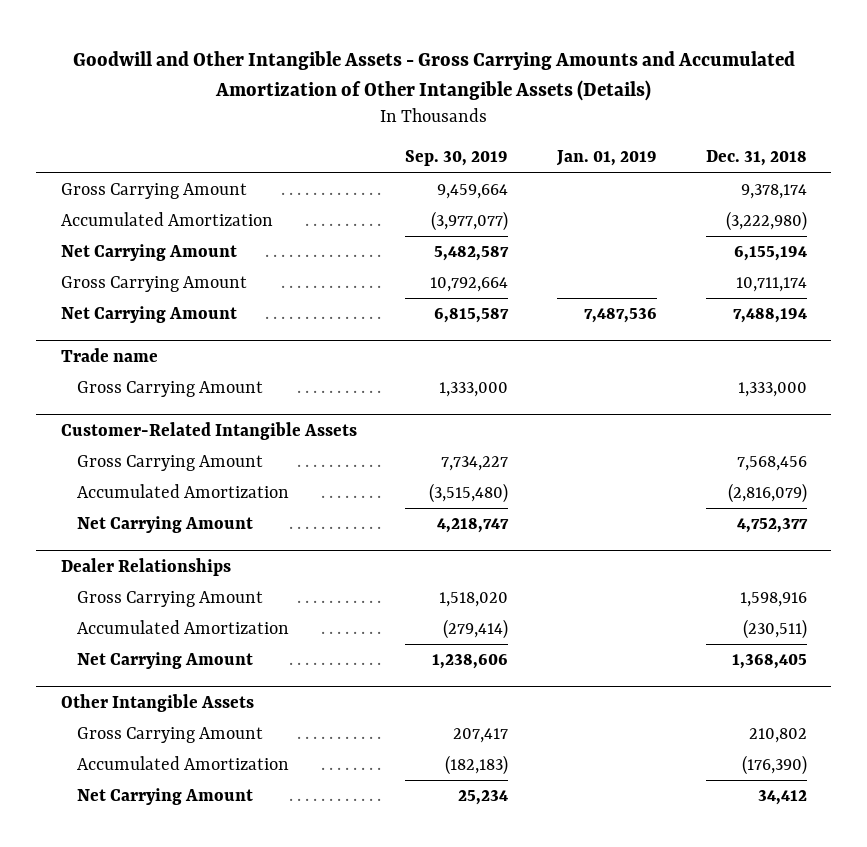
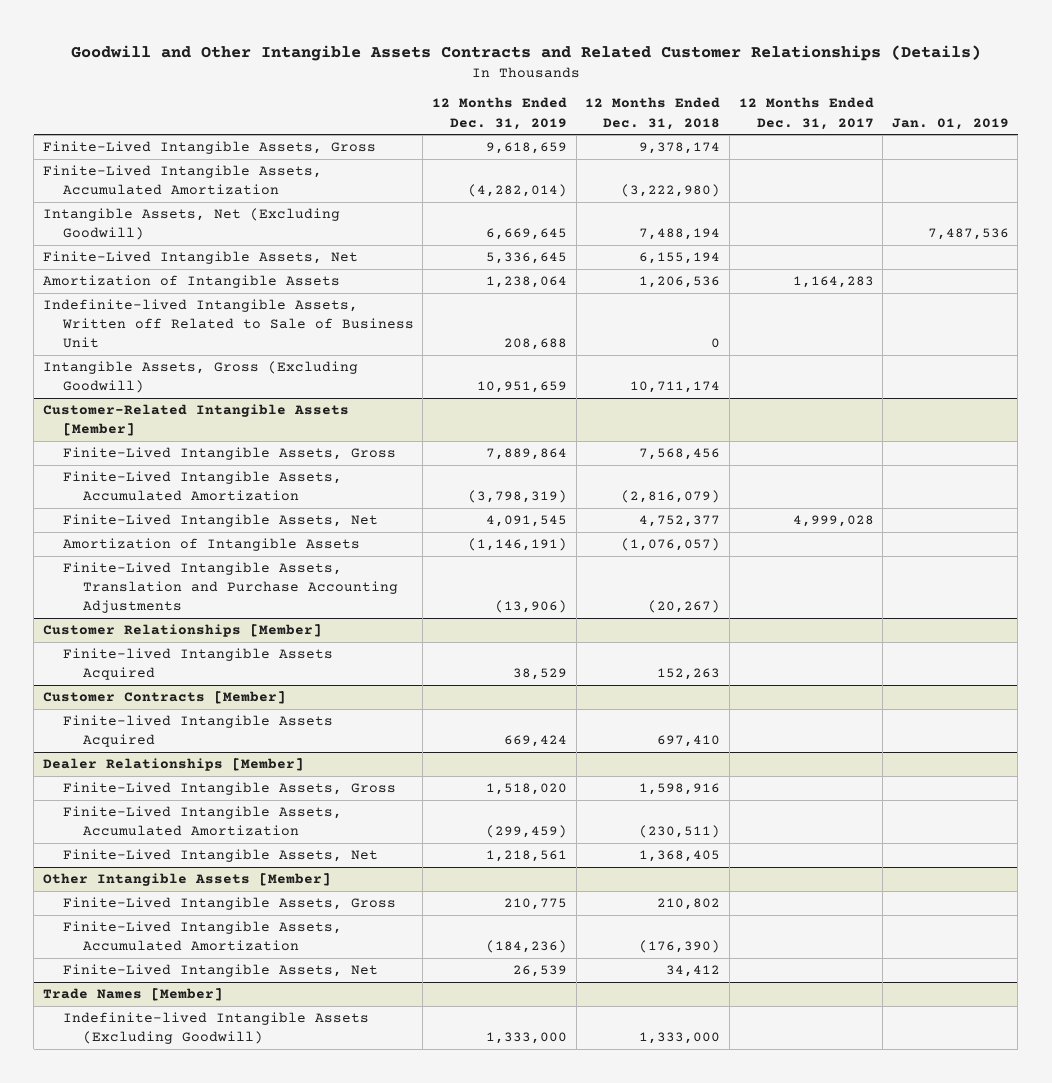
- Goodwill and Other Intangible Assets - Gross Carrying Amounts and Accumulated Amortization of Other Intangible Assets (Details)
+ Goodwill and Other Intangible Assets Contracts and Related Customer Relationships (Details)
- | Sep. 30, 2019 | Jan. 01, 2019 | Dec. 31, 2018
+ | 12 Months Ended Dec. 31, 2019 | 12 Months Ended Dec. 31, 2018 | 12 Months Ended Dec. 31, 2017 | Jan. 01, 2019
- Gross Carrying Amount | 9,459,664 | | 9,378,174
- Accumulated Amortization | (3,977,077) | | (3,222,980)
- Net Carrying Amount | 5,482,587 | | 6,155,194
- Gross Carrying Amount | 10,792,664 | | 10,711,174
- Net Carrying Amount | 6,815,587 | 7,487,536 | 7,488,194
- Trade name
- Gross Carrying Amount | 1,333,000 | | 1,333,000
- Customer-Related Intangible Assets
- Gross Carrying Amount | 7,734,227 | | 7,568,456
- Accumulated Amortization | (3,515,480) | | (2,816,079)
- Net Carrying Amount | 4,218,747 | | 4,752,377
- Dealer Relationships
- Gross Carrying Amount | 1,518,020 | | 1,598,916
- Accumulated Amortization | (279,414) | | (230,511)
- Net Carrying Amount | 1,238,606 | | 1,368,405
- Other Intangible Assets
- Gross Carrying Amount | 207,417 | | 210,802
- Accumulated Amortization | (182,183) | | (176,390)
- Net Carrying Amount | 25,234 | | 34,412
+ Finite-Lived Intangible Assets, Gross | 9,618,659 | 9,378,174 | |
+ Finite-Lived Intangible Assets, Accumulated Amortization | (4,282,014) | (3,222,980) | |
+ Intangible Assets, Net (Excluding Goodwill) | 6,669,645 | 7,488,194 | | 7,487,536
+ Finite-Lived Intangible Assets, Net | 5,336,645 | 6,155,194 | |
+ Amortization of Intangible Assets | 1,238,064 | 1,206,536 | 1,164,283 |
+ Indefinite-lived Intangible Assets, Written off Related to Sale of Business Unit | 208,688 | 0 | |
+ Intangible Assets, Gross (Excluding Goodwill) | 10,951,659 | 10,711,174 | |
+ Customer-Related Intangible Assets [Member]
+ Finite-Lived Intangible Assets, Gross | 7,889,864 | 7,568,456 | |
+ Finite-Lived Intangible Assets, Accumulated Amortization | (3,798,319) | (2,816,079) | |
+ Finite-Lived Intangible Assets, Net | 4,091,545 | 4,752,377 | 4,999,028 |
+ Amortization of Intangible Assets | (1,146,191) | (1,076,057) | |
+ Finite-Lived Intangible Assets, Translation and Purchase Accounting Adjustments | (13,906) | (20,267) | |
+ Customer Relationships [Member]
+ Finite-lived Intangible Assets Acquired | 38,529 | 152,263 | |
+ Customer Contracts [Member]
+ Finite-lived Intangible Assets Acquired | 669,424 | 697,410 | |
+ Dealer Relationships [Member]
+ Finite-Lived Intangible Assets, Gross | 1,518,020 | 1,598,916 | |
+ Finite-Lived Intangible Assets, Accumulated Amortization | (299,459) | (230,511) | |
+ Finite-Lived Intangible Assets, Net | 1,218,561 | 1,368,405 | |
+ Other Intangible Assets [Member]
+ Finite-Lived Intangible Assets, Gross | 210,775 | 210,802 | |
+ Finite-Lived Intangible Assets, Accumulated Amortization | (184,236) | (176,390) | |
+ Finite-Lived Intangible Assets, Net | 26,539 | 34,412 | |
+ Trade Names [Member]
+ Indefinite-lived Intangible Assets (Excluding Goodwill) | 1,333,000 | 1,333,000 | |

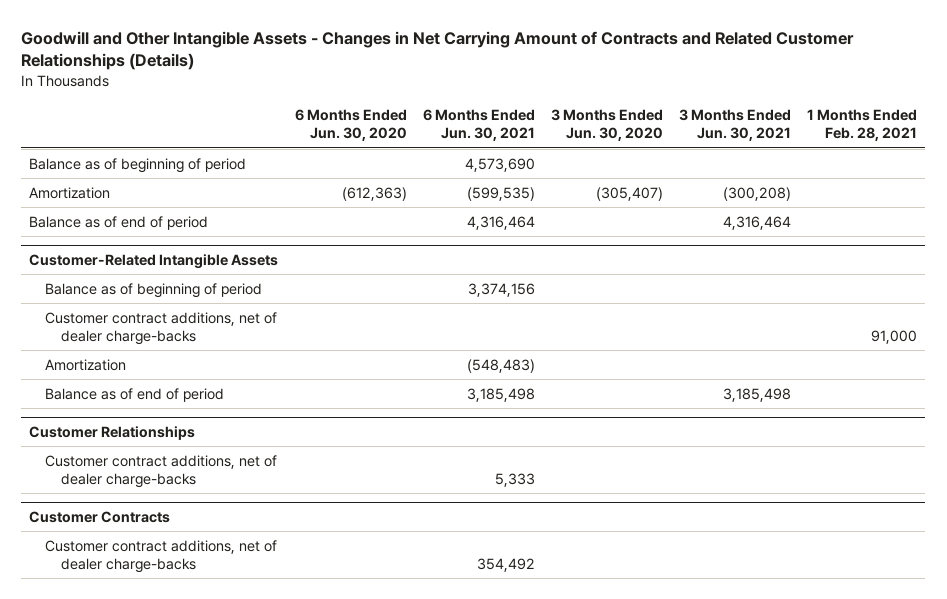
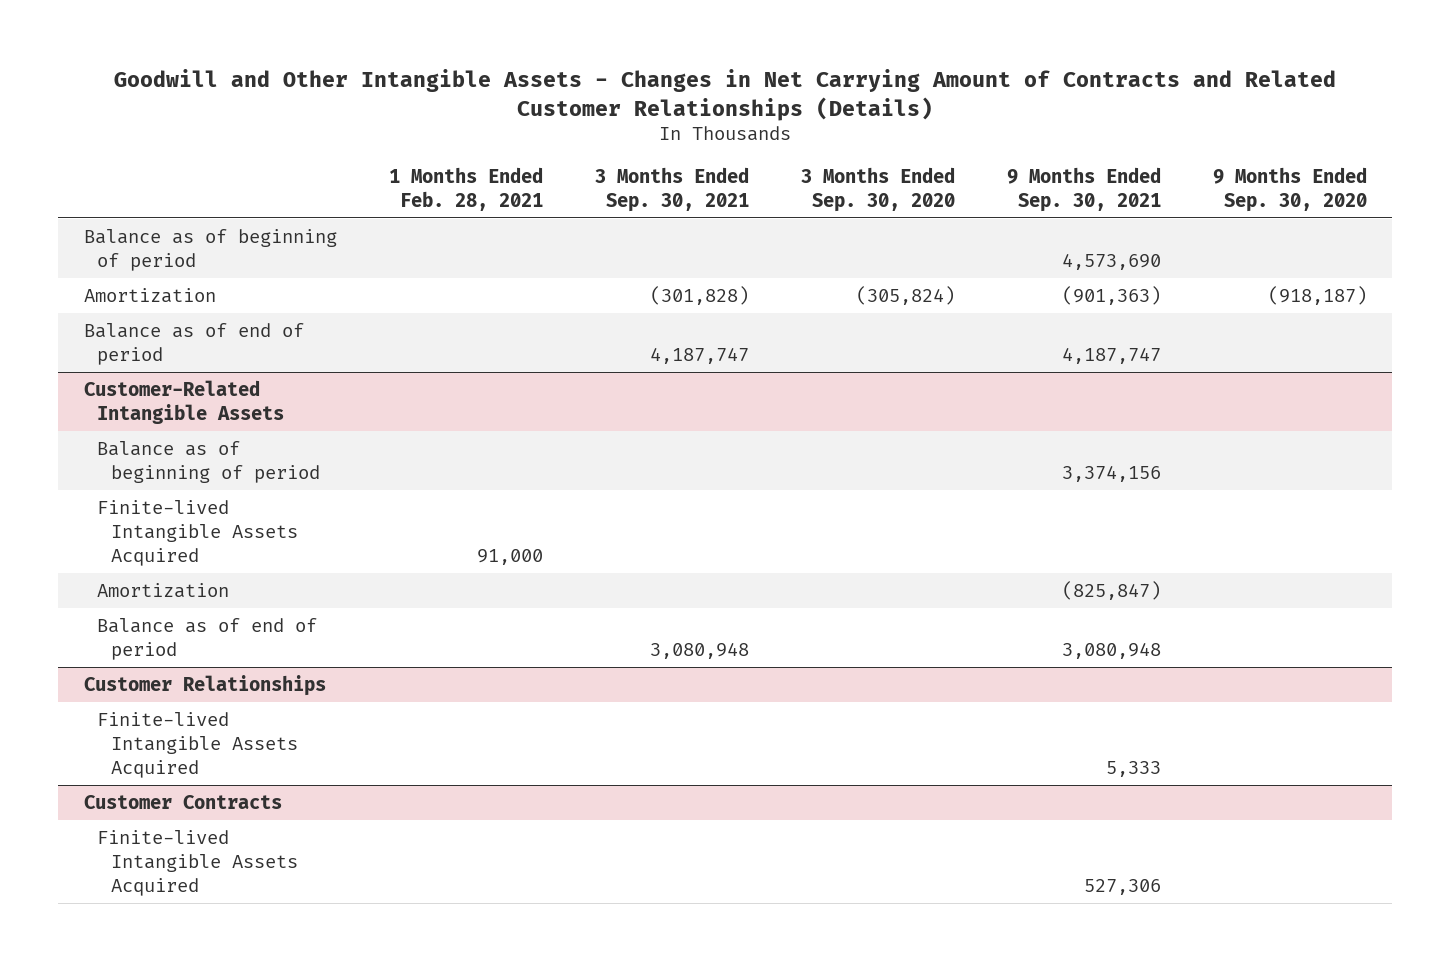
- | 6 Months Ended Jun. 30, 2020 | 6 Months Ended Jun. 30, 2021 | 3 Months Ended Jun. 30, 2020 | 3 Months Ended Jun. 30, 2021 | 1 Months Ended Feb. 28, 2021
+ | 1 Months Ended Feb. 28, 2021 | 3 Months Ended Sep. 30, 2021 | 3 Months Ended Sep. 30, 2020 | 9 Months Ended Sep. 30, 2021 | 9 Months Ended Sep. 30, 2020
@ Customer-Related Intangible Assets
- Customer contract additions, net of dealer charge-backs | | | | | 91,000
+ Finite-lived Intangible Assets Acquired | 91,000 | | | |
@ Customer Relationships
- Customer contract additions, net of dealer charge-backs | | 5,333 | | |
+ Finite-lived Intangible Assets Acquired | | | | 5,333 |
@ Customer Contracts
- Customer contract additions, net of dealer charge-backs | | 354,492 | | |
+ Finite-lived Intangible Assets Acquired | | | | 527,306 |

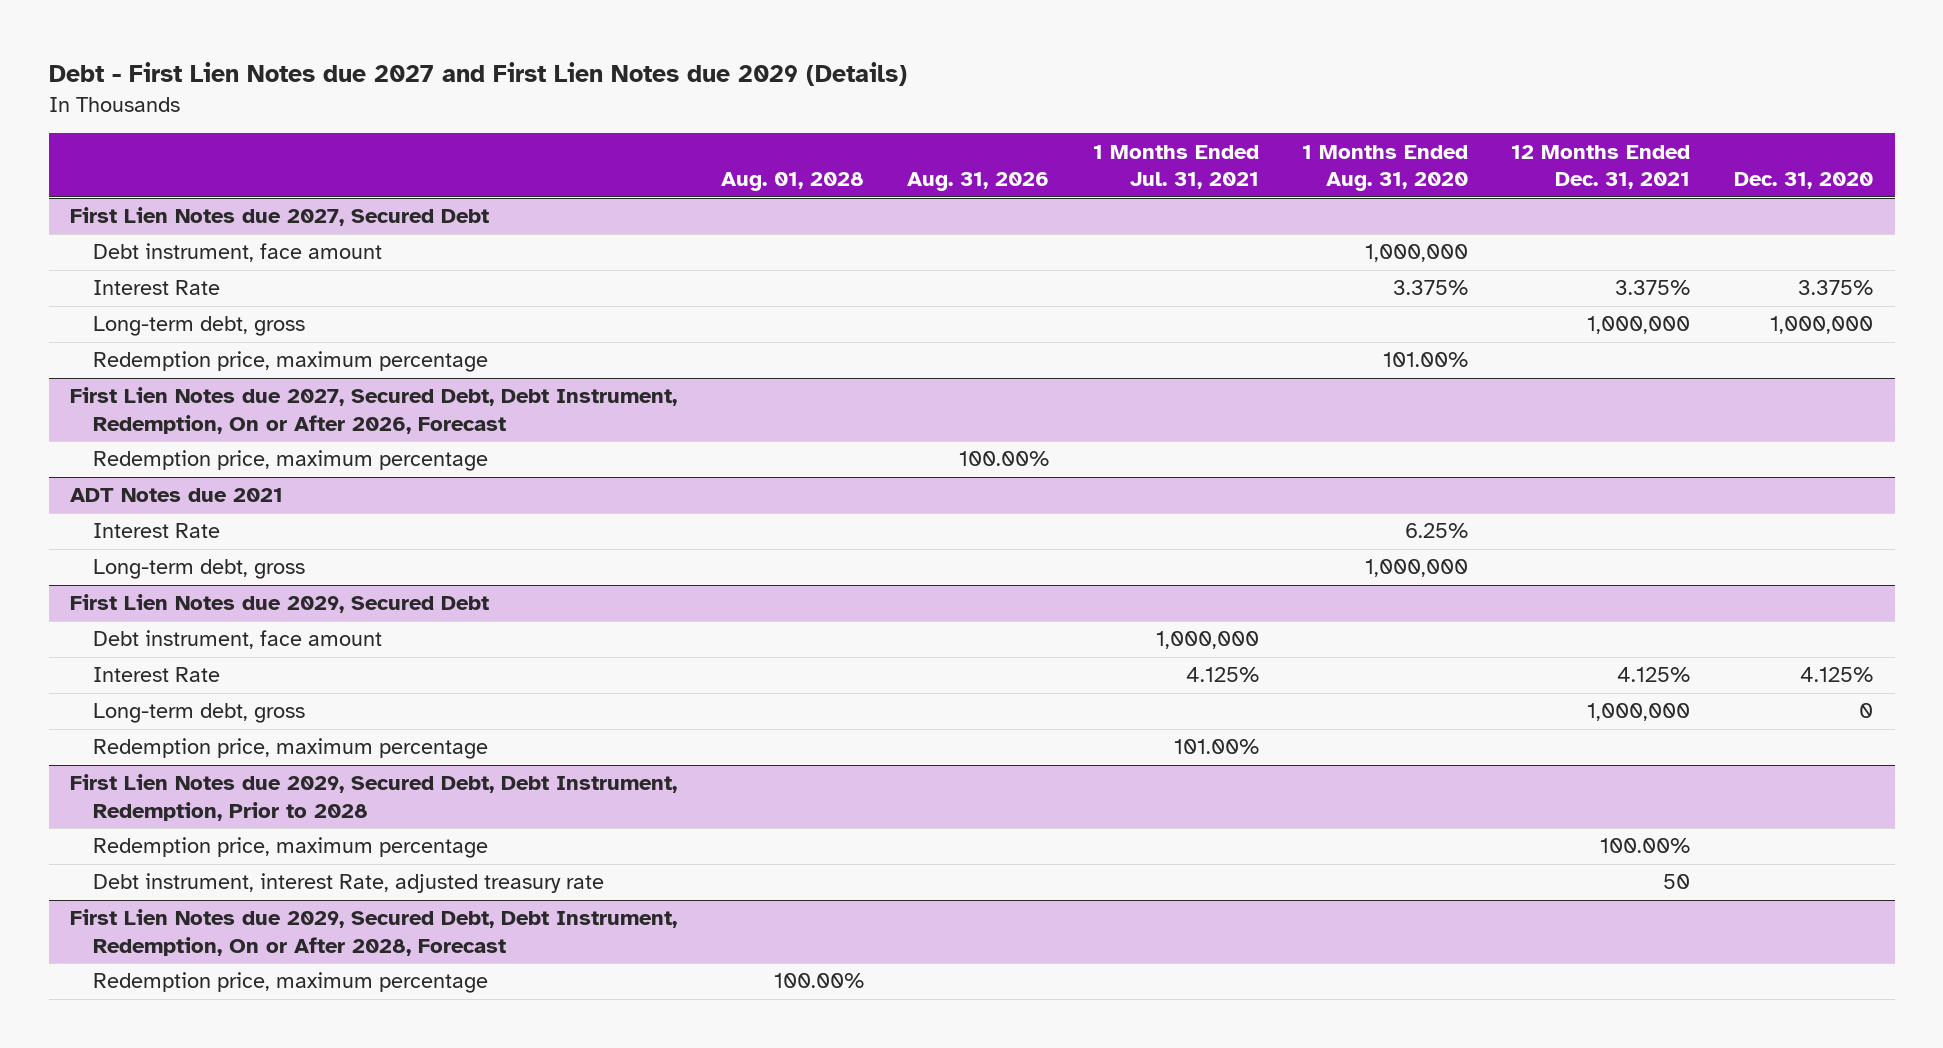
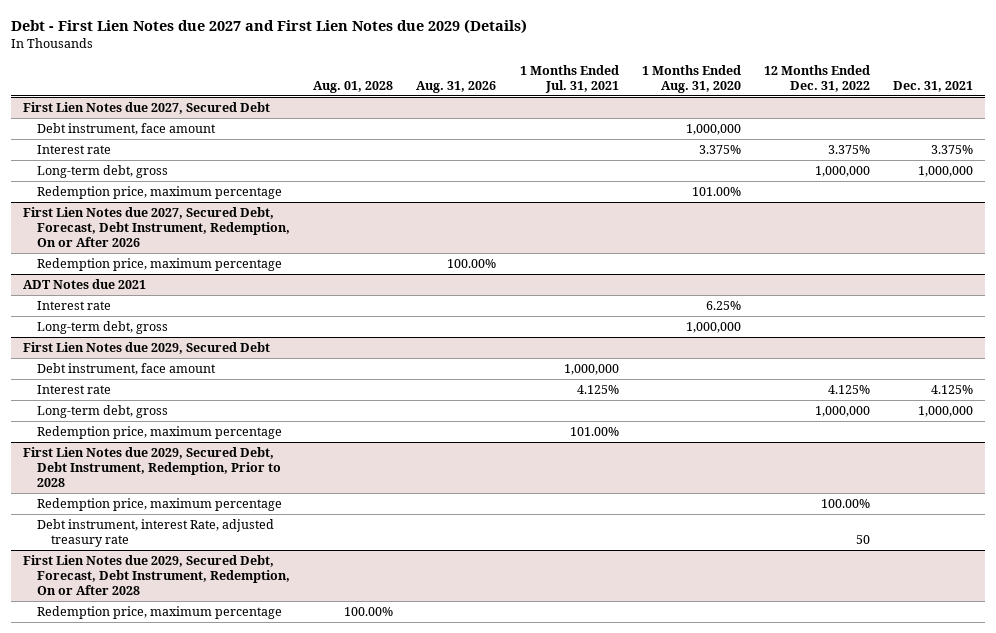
- | Aug. 01, 2028 | Aug. 31, 2026 | 1 Months Ended Jul. 31, 2021 | 1 Months Ended Aug. 31, 2020 | 12 Months Ended Dec. 31, 2021 | Dec. 31, 2020
+ | Aug. 01, 2028 | Aug. 31, 2026 | 1 Months Ended Jul. 31, 2021 | 1 Months Ended Aug. 31, 2020 | 12 Months Ended Dec. 31, 2022 | Dec. 31, 2021
@ First Lien Notes due 2027, Secured Debt
- Interest Rate | | | | 3.375% | 3.375% | 3.375%
+ Interest rate | | | | 3.375% | 3.375% | 3.375%
- First Lien Notes due 2027, Secured Debt, Debt Instrument, Redemption, On or After 2026, Forecast
+ First Lien Notes due 2027, Secured Debt, Forecast, Debt Instrument, Redemption, On or After 2026
@ ADT Notes due 2021
- Interest Rate | | | | 6.25% | |
+ Interest rate | | | | 6.25% | |
@ First Lien Notes due 2029, Secured Debt
- Interest Rate | | | 4.125% | | 4.125% | 4.125%
+ Interest rate | | | 4.125% | | 4.125% | 4.125%
- First Lien Notes due 2029, Secured Debt, Debt Instrument, Redemption, On or After 2028, Forecast
+ First Lien Notes due 2029, Secured Debt, Forecast, Debt Instrument, Redemption, On or After 2028

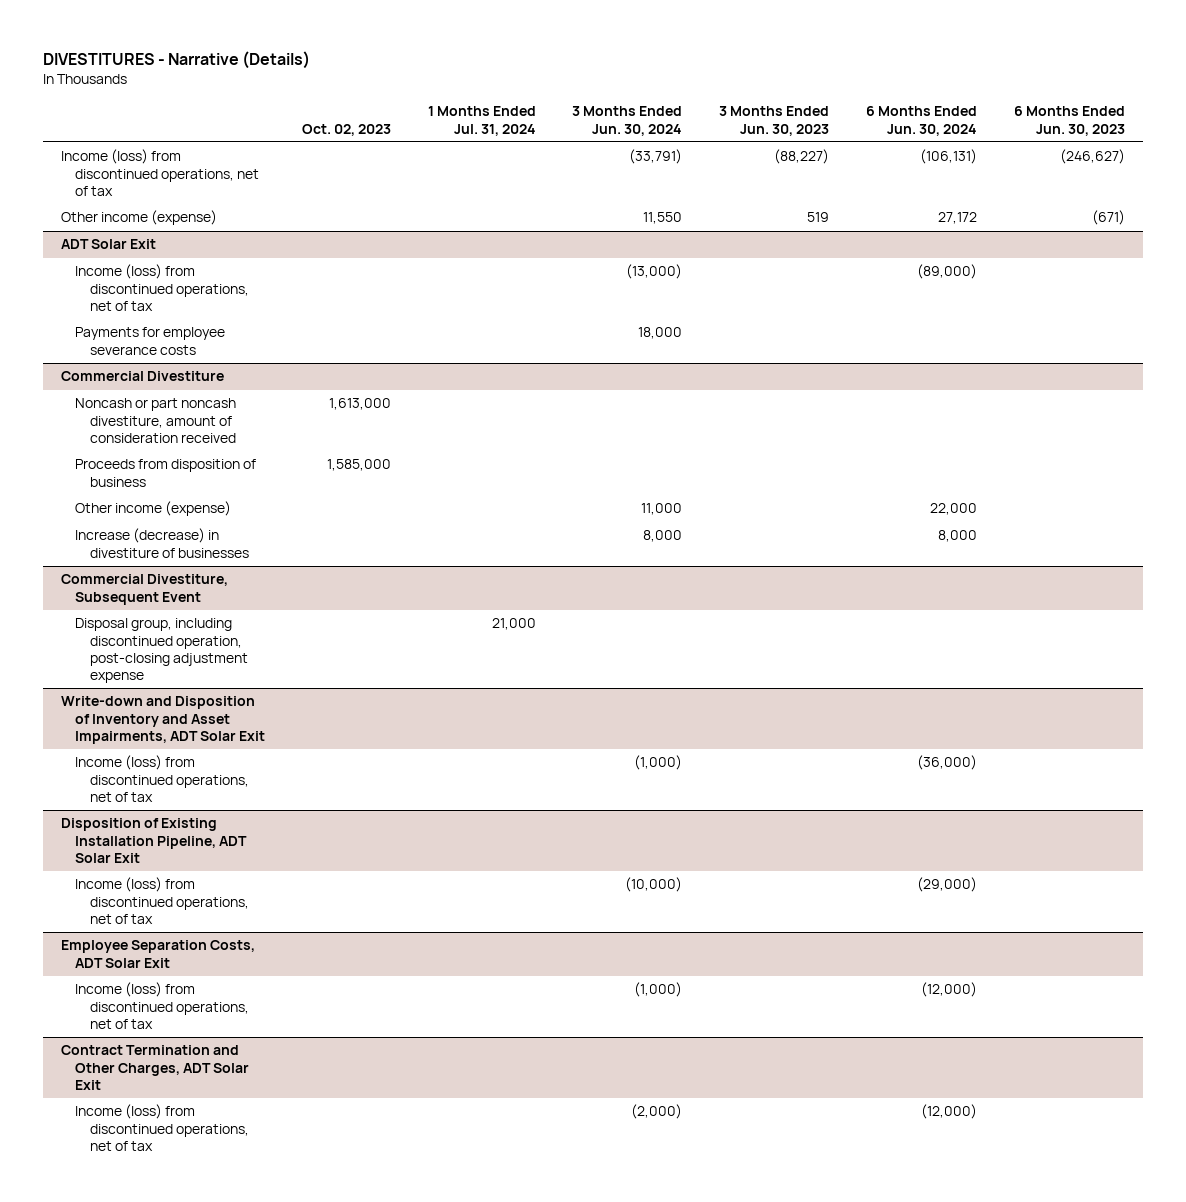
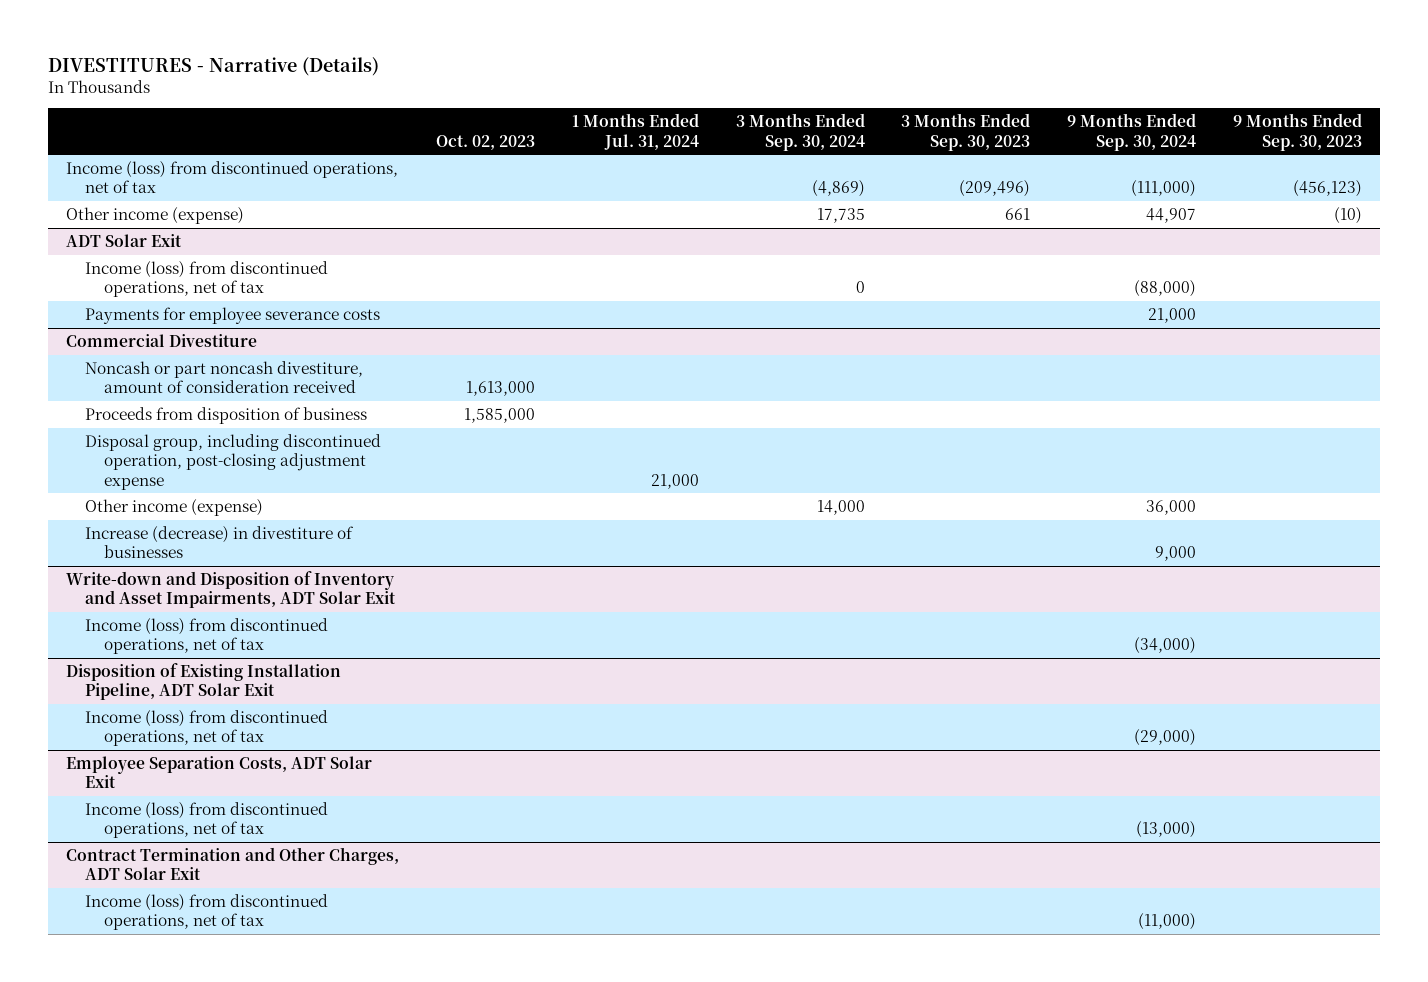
- | Oct. 02, 2023 | 1 Months Ended Jul. 31, 2024 | 3 Months Ended Jun. 30, 2024 | 3 Months Ended Jun. 30, 2023 | 6 Months Ended Jun. 30, 2024 | 6 Months Ended Jun. 30, 2023
+ | Oct. 02, 2023 | 1 Months Ended Jul. 31, 2024 | 3 Months Ended Sep. 30, 2024 | 3 Months Ended Sep. 30, 2023 | 9 Months Ended Sep. 30, 2024 | 9 Months Ended Sep. 30, 2023
@ Commercial Divestiture
+ Disposal group, including discontinued operation, post-closing adjustment expense | | 21,000 | | | |
- Commercial Divestiture, Subsequent Event
- Disposal group, including discontinued operation, post-closing adjustment expense | | 21,000 | | | |

